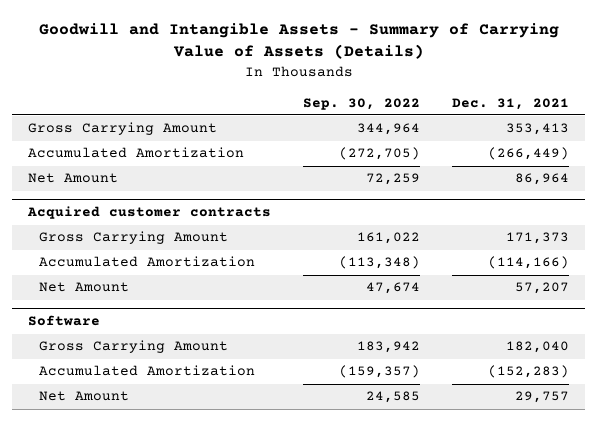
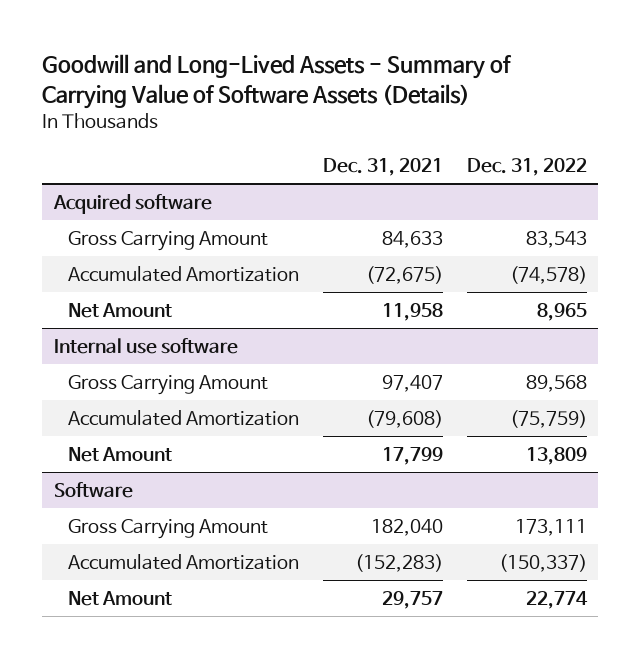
- Goodwill and Intangible Assets - Summary of Carrying Value of Assets (Details)
+ Goodwill and Long-Lived Assets - Summary of Carrying Value of Software Assets (Details)
- | Sep. 30, 2022 | Dec. 31, 2021
+ | Dec. 31, 2021 | Dec. 31, 2022
- Gross Carrying Amount | 344,964 | 353,413
- Accumulated Amortization | (272,705) | (266,449)
- Net Amount | 72,259 | 86,964
- Acquired customer contracts
- Gross Carrying Amount | 161,022 | 171,373
- Accumulated Amortization | (113,348) | (114,166)
- Net Amount | 47,674 | 57,207
+ Acquired software
+ Gross Carrying Amount | 84,633 | 83,543
+ Accumulated Amortization | (72,675) | (74,578)
+ Net Amount | 11,958 | 8,965
+ Internal use software
+ Gross Carrying Amount | 97,407 | 89,568
+ Accumulated Amortization | (79,608) | (75,759)
+ Net Amount | 17,799 | 13,809

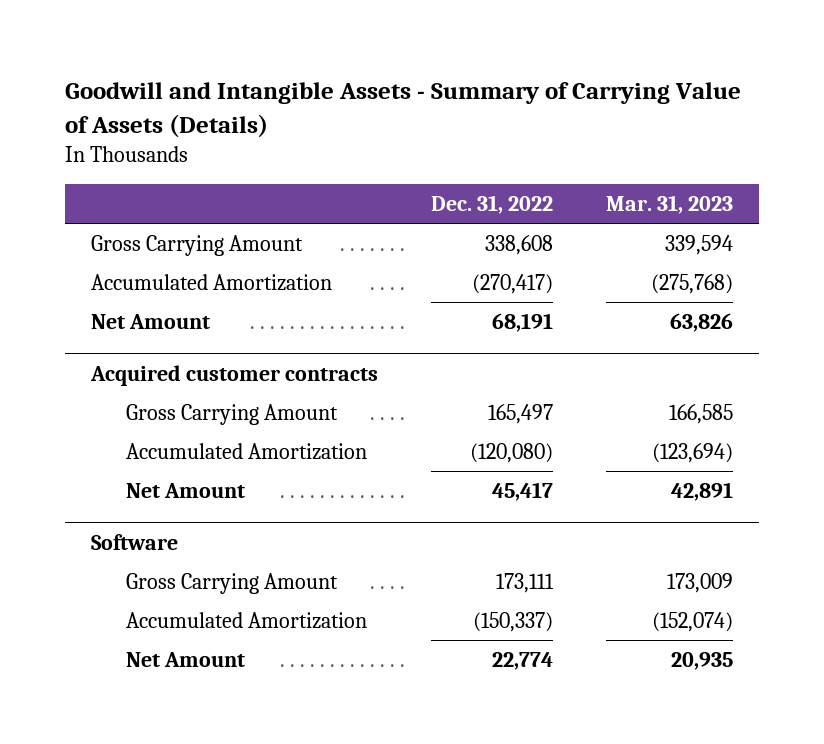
- Goodwill and Long-Lived Assets - Summary of Carrying Value of Software Assets (Details)
+ Goodwill and Intangible Assets - Summary of Carrying Value of Assets (Details)
- | Dec. 31, 2021 | Dec. 31, 2022
+ | Dec. 31, 2022 | Mar. 31, 2023
- Acquired software
- Gross Carrying Amount | 84,633 | 83,543
- Accumulated Amortization | (72,675) | (74,578)
- Net Amount | 11,958 | 8,965
- Internal use software
- Gross Carrying Amount | 97,407 | 89,568
- Accumulated Amortization | (79,608) | (75,759)
- Net Amount | 17,799 | 13,809
+ Gross Carrying Amount | 338,608 | 339,594
+ Accumulated Amortization | (270,417) | (275,768)
+ Net Amount | 68,191 | 63,826
+ Acquired customer contracts
+ Gross Carrying Amount | 165,497 | 166,585
+ Accumulated Amortization | (120,080) | (123,694)
+ Net Amount | 45,417 | 42,891

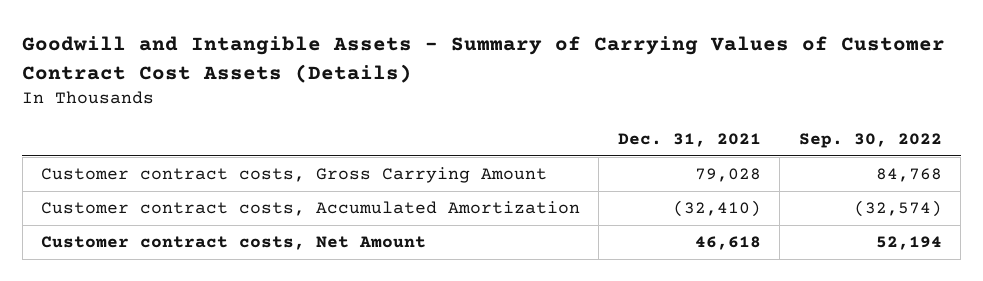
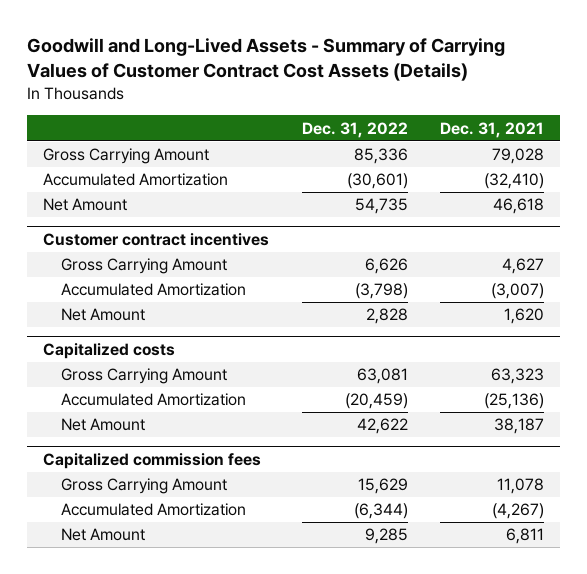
- Goodwill and Intangible Assets - Summary of Carrying Values of Customer Contract Cost Assets (Details)
+ Goodwill and Long-Lived Assets - Summary of Carrying Values of Customer Contract Cost Assets (Details)
- | Dec. 31, 2021 | Sep. 30, 2022
+ | Dec. 31, 2022 | Dec. 31, 2021
- Customer contract costs, Gross Carrying Amount | 79,028 | 84,768
- Customer contract costs, Accumulated Amortization | (32,410) | (32,574)
- Customer contract costs, Net Amount | 46,618 | 52,194
+ Gross Carrying Amount | 85,336 | 79,028
+ Accumulated Amortization | (30,601) | (32,410)
+ Net Amount | 54,735 | 46,618
+ Customer contract incentives
+ Gross Carrying Amount | 6,626 | 4,627
+ Accumulated Amortization | (3,798) | (3,007)
+ Net Amount | 2,828 | 1,620
+ Capitalized costs
+ Gross Carrying Amount | 63,081 | 63,323
+ Accumulated Amortization | (20,459) | (25,136)
+ Net Amount | 42,622 | 38,187
+ Capitalized commission fees
+ Gross Carrying Amount | 15,629 | 11,078
+ Accumulated Amortization | (6,344) | (4,267)
+ Net Amount | 9,285 | 6,811

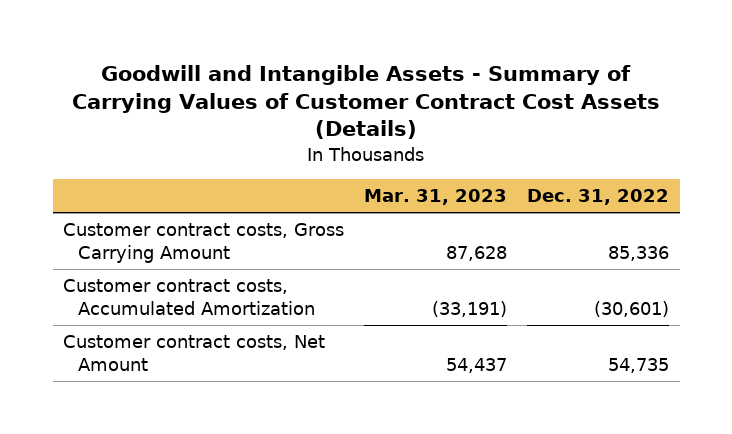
- Goodwill and Long-Lived Assets - Summary of Carrying Values of Customer Contract Cost Assets (Details)
+ Goodwill and Intangible Assets - Summary of Carrying Values of Customer Contract Cost Assets (Details)
- | Dec. 31, 2022 | Dec. 31, 2021
+ | Mar. 31, 2023 | Dec. 31, 2022
- Gross Carrying Amount | 85,336 | 79,028
- Accumulated Amortization | (30,601) | (32,410)
- Net Amount | 54,735 | 46,618
- Customer contract incentives
- Gross Carrying Amount | 6,626 | 4,627
- Accumulated Amortization | (3,798) | (3,007)
- Net Amount | 2,828 | 1,620
- Capitalized costs
- Gross Carrying Amount | 63,081 | 63,323
- Accumulated Amortization | (20,459) | (25,136)
- Net Amount | 42,622 | 38,187
- Capitalized commission fees
- Gross Carrying Amount | 15,629 | 11,078
- Accumulated Amortization | (6,344) | (4,267)
- Net Amount | 9,285 | 6,811
+ Customer contract costs, Gross Carrying Amount | 87,628 | 85,336
+ Customer contract costs, Accumulated Amortization | (33,191) | (30,601)
+ Customer contract costs, Net Amount | 54,437 | 54,735

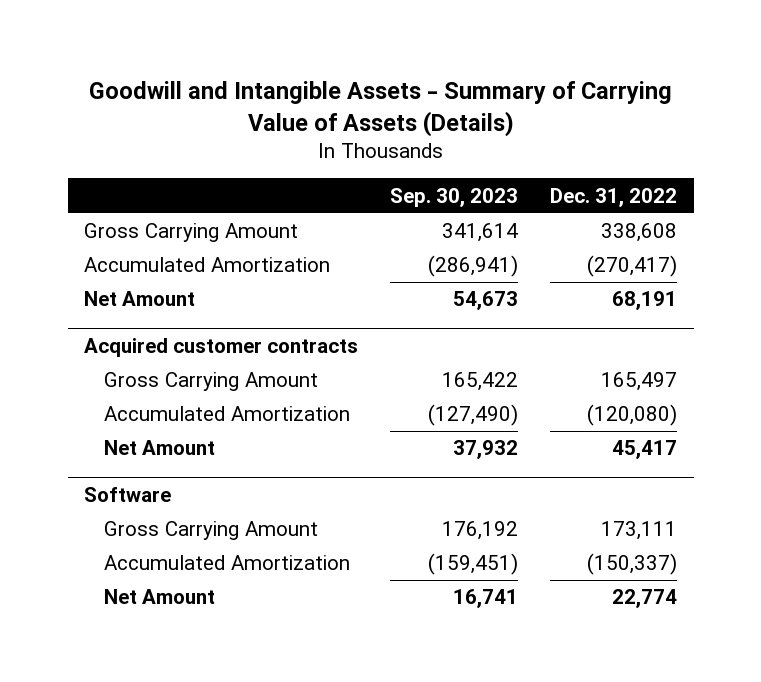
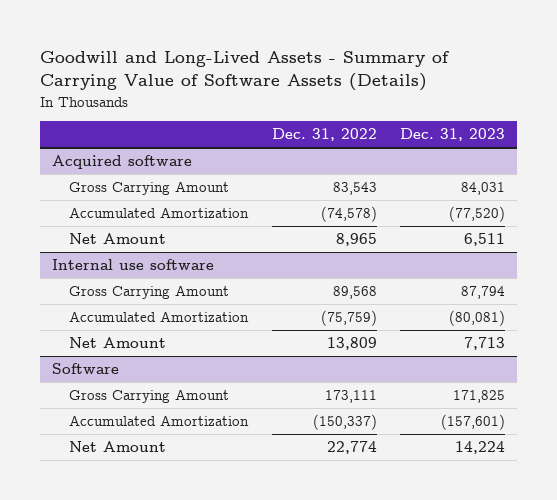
- Goodwill and Intangible Assets - Summary of Carrying Value of Assets (Details)
+ Goodwill and Long-Lived Assets - Summary of Carrying Value of Software Assets (Details)
- | Sep. 30, 2023 | Dec. 31, 2022
+ | Dec. 31, 2022 | Dec. 31, 2023
- Gross Carrying Amount | 341,614 | 338,608
- Accumulated Amortization | (286,941) | (270,417)
- Net Amount | 54,673 | 68,191
- Acquired customer contracts
- Gross Carrying Amount | 165,422 | 165,497
- Accumulated Amortization | (127,490) | (120,080)
- Net Amount | 37,932 | 45,417
+ Acquired software
+ Gross Carrying Amount | 83,543 | 84,031
+ Accumulated Amortization | (74,578) | (77,520)
+ Net Amount | 8,965 | 6,511
+ Internal use software
+ Gross Carrying Amount | 89,568 | 87,794
+ Accumulated Amortization | (75,759) | (80,081)
+ Net Amount | 13,809 | 7,713

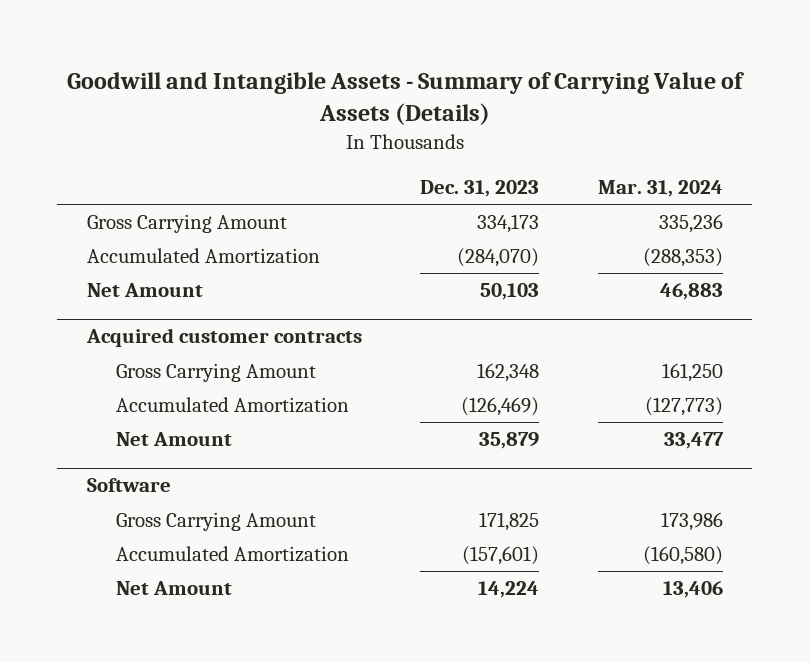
- Goodwill and Long-Lived Assets - Summary of Carrying Value of Software Assets (Details)
+ Goodwill and Intangible Assets - Summary of Carrying Value of Assets (Details)
- | Dec. 31, 2022 | Dec. 31, 2023
+ | Dec. 31, 2023 | Mar. 31, 2024
- Acquired software
- Gross Carrying Amount | 83,543 | 84,031
- Accumulated Amortization | (74,578) | (77,520)
- Net Amount | 8,965 | 6,511
- Internal use software
- Gross Carrying Amount | 89,568 | 87,794
- Accumulated Amortization | (75,759) | (80,081)
- Net Amount | 13,809 | 7,713
+ Gross Carrying Amount | 334,173 | 335,236
+ Accumulated Amortization | (284,070) | (288,353)
+ Net Amount | 50,103 | 46,883
+ Acquired customer contracts
+ Gross Carrying Amount | 162,348 | 161,250
+ Accumulated Amortization | (126,469) | (127,773)
+ Net Amount | 35,879 | 33,477

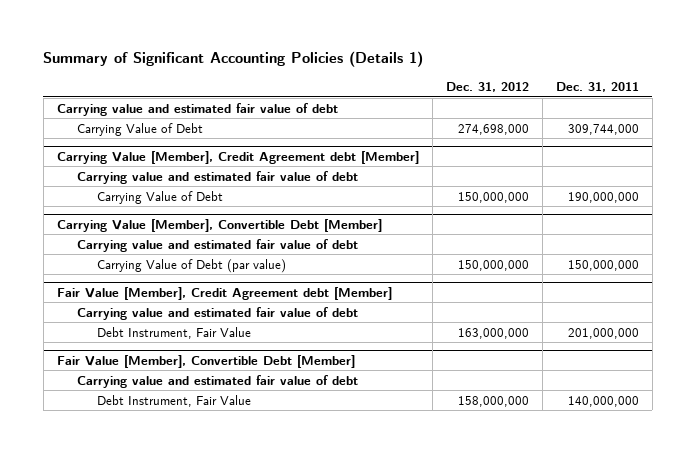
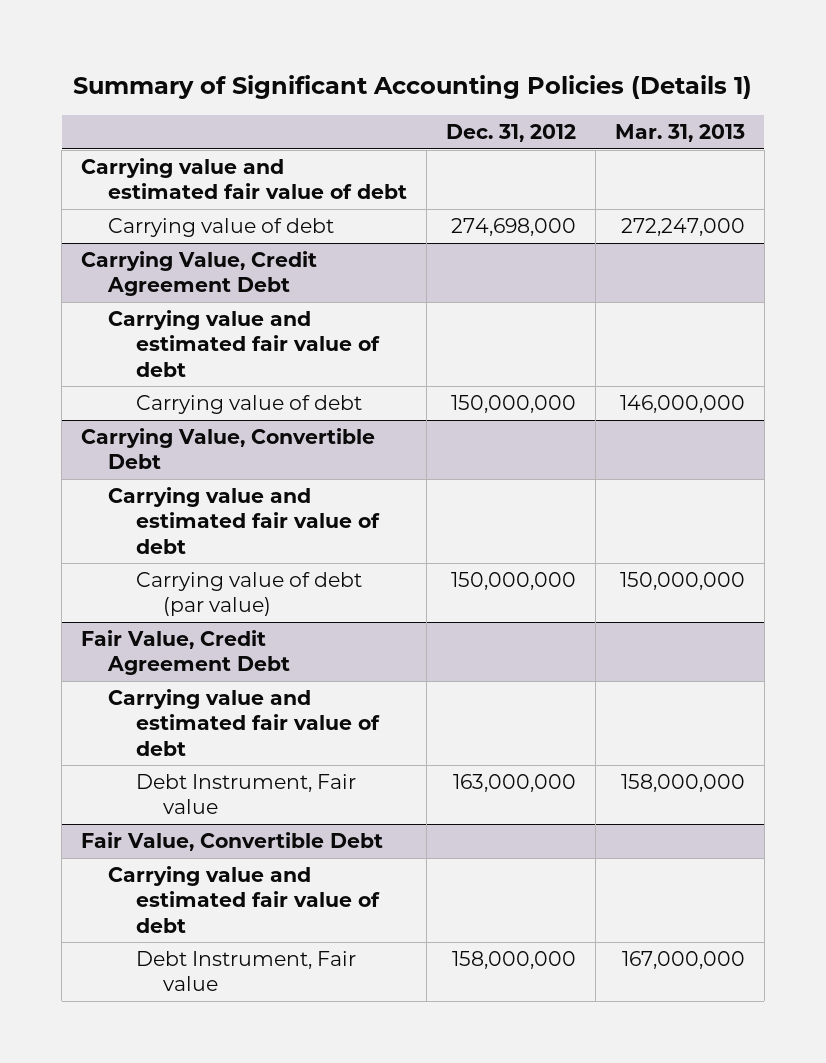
- | Dec. 31, 2012 | Dec. 31, 2011
+ | Dec. 31, 2012 | Mar. 31, 2013
- Carrying Value of Debt | 274,698,000 | 309,744,000
- Carrying Value [Member], Credit Agreement debt [Member]
+ Carrying value of debt | 274,698,000 | 272,247,000
+ Carrying Value, Credit Agreement Debt
- Carrying Value of Debt | 150,000,000 | 190,000,000
- Carrying Value [Member], Convertible Debt [Member]
+ Carrying value of debt | 150,000,000 | 146,000,000
+ Carrying Value, Convertible Debt
- Carrying Value of Debt (par value) | 150,000,000 | 150,000,000
- Fair Value [Member], Credit Agreement debt [Member]
+ Carrying value of debt (par value) | 150,000,000 | 150,000,000
+ Fair Value, Credit Agreement Debt
- Debt Instrument, Fair Value | 163,000,000 | 201,000,000
- Fair Value [Member], Convertible Debt [Member]
+ Debt Instrument, Fair value | 163,000,000 | 158,000,000
+ Fair Value, Convertible Debt
- Debt Instrument, Fair Value | 158,000,000 | 140,000,000
+ Debt Instrument, Fair value | 158,000,000 | 167,000,000

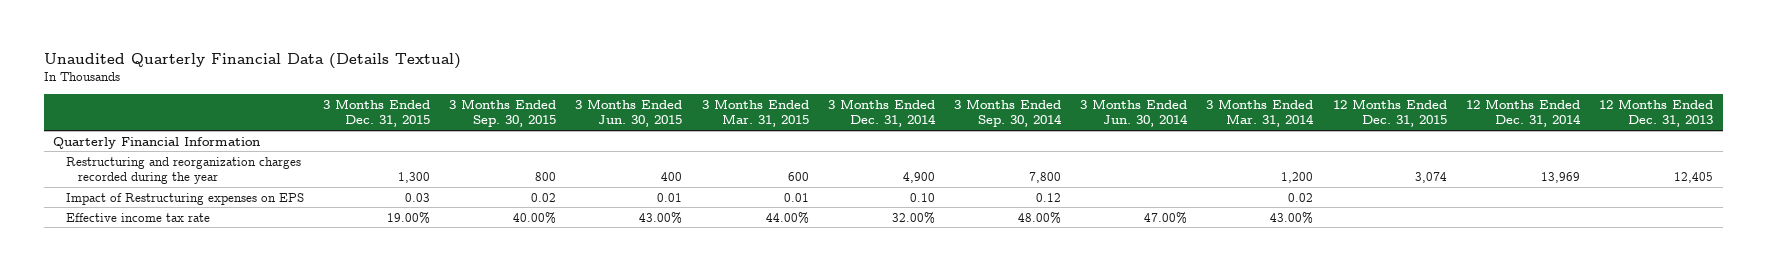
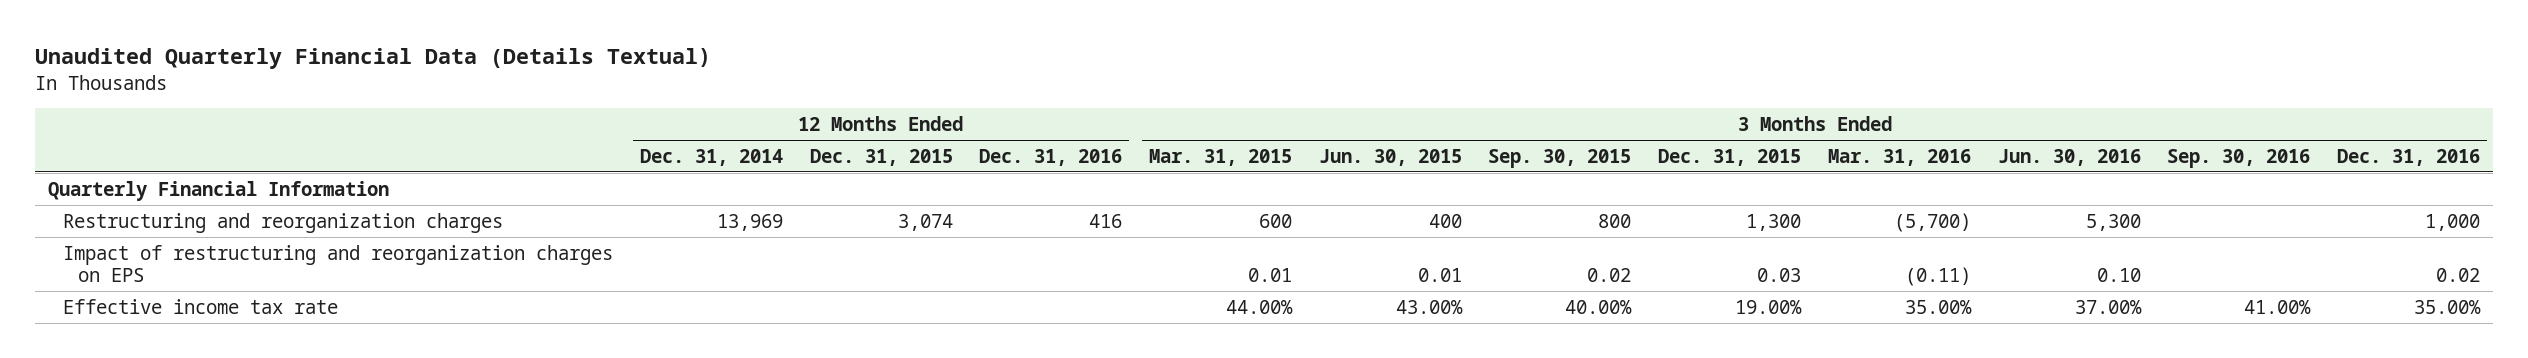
- | 3 Months Ended Dec. 31, 2015 | 3 Months Ended Sep. 30, 2015 | 3 Months Ended Jun. 30, 2015 | 3 Months Ended Mar. 31, 2015 | 3 Months Ended Dec. 31, 2014 | 3 Months Ended Sep. 30, 2014 | 3 Months Ended Jun. 30, 2014 | 3 Months Ended Mar. 31, 2014 | 12 Months Ended Dec. 31, 2015 | 12 Months Ended Dec. 31, 2014 | 12 Months Ended Dec. 31, 2013
+ | 12 Months Ended Dec. 31, 2014 | 12 Months Ended Dec. 31, 2015 | 12 Months Ended Dec. 31, 2016 | 3 Months Ended Mar. 31, 2015 | 3 Months Ended Jun. 30, 2015 | 3 Months Ended Sep. 30, 2015 | 3 Months Ended Dec. 31, 2015 | 3 Months Ended Mar. 31, 2016 | 3 Months Ended Jun. 30, 2016 | 3 Months Ended Sep. 30, 2016 | 3 Months Ended Dec. 31, 2016
- Restructuring and reorganization charges recorded during the year | 1,300 | 800 | 400 | 600 | 4,900 | 7,800 | | 1,200 | 3,074 | 13,969 | 12,405
- Impact of Restructuring expenses on EPS | 0.03 | 0.02 | 0.01 | 0.01 | 0.10 | 0.12 | | 0.02 | | |
+ Restructuring and reorganization charges | 13,969 | 3,074 | 416 | 600 | 400 | 800 | 1,300 | (5,700) | 5,300 | | 1,000
+ Impact of restructuring and reorganization charges on EPS | | | | 0.01 | 0.01 | 0.02 | 0.03 | (0.11) | 0.10 | | 0.02

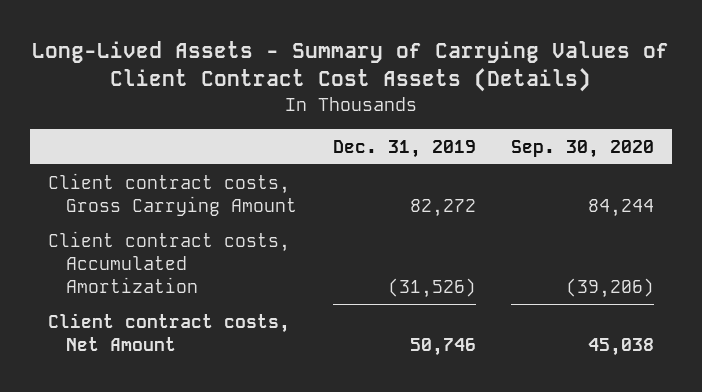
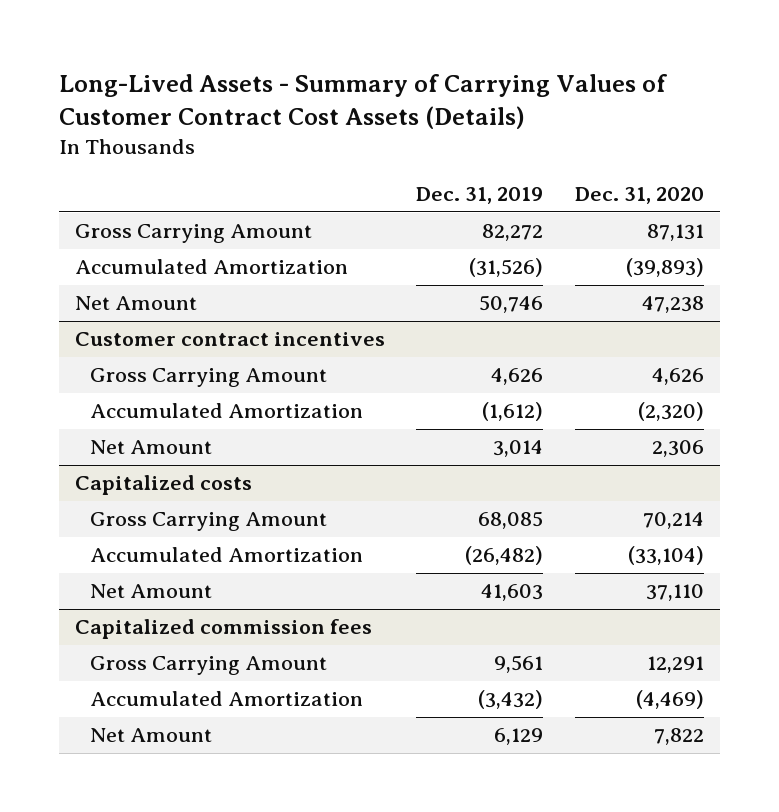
- Long-Lived Assets - Summary of Carrying Values of Client Contract Cost Assets (Details)
+ Long-Lived Assets - Summary of Carrying Values of Customer Contract Cost Assets (Details)
- | Dec. 31, 2019 | Sep. 30, 2020
+ | Dec. 31, 2019 | Dec. 31, 2020
- Client contract costs, Gross Carrying Amount | 82,272 | 84,244
- Client contract costs, Accumulated Amortization | (31,526) | (39,206)
- Client contract costs, Net Amount | 50,746 | 45,038
+ Gross Carrying Amount | 82,272 | 87,131
+ Accumulated Amortization | (31,526) | (39,893)
+ Net Amount | 50,746 | 47,238
+ Customer contract incentives
+ Gross Carrying Amount | 4,626 | 4,626
+ Accumulated Amortization | (1,612) | (2,320)
+ Net Amount | 3,014 | 2,306
+ Capitalized costs
+ Gross Carrying Amount | 68,085 | 70,214
+ Accumulated Amortization | (26,482) | (33,104)
+ Net Amount | 41,603 | 37,110
+ Capitalized commission fees
+ Gross Carrying Amount | 9,561 | 12,291
+ Accumulated Amortization | (3,432) | (4,469)
+ Net Amount | 6,129 | 7,822

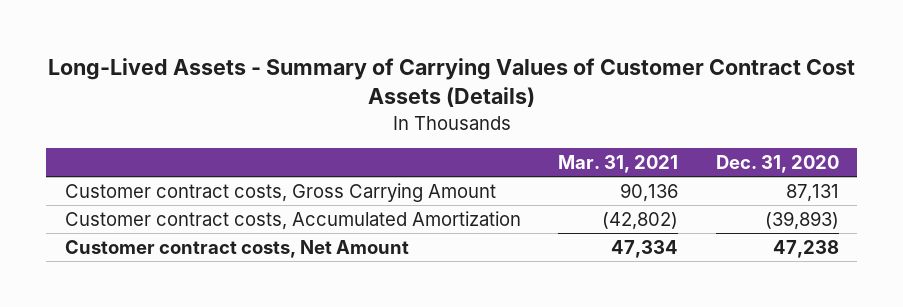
- | Dec. 31, 2019 | Dec. 31, 2020
+ | Mar. 31, 2021 | Dec. 31, 2020
- Gross Carrying Amount | 82,272 | 87,131
- Accumulated Amortization | (31,526) | (39,893)
- Net Amount | 50,746 | 47,238
- Customer contract incentives
- Gross Carrying Amount | 4,626 | 4,626
- Accumulated Amortization | (1,612) | (2,320)
- Net Amount | 3,014 | 2,306
- Capitalized costs
- Gross Carrying Amount | 68,085 | 70,214
- Accumulated Amortization | (26,482) | (33,104)
- Net Amount | 41,603 | 37,110
- Capitalized commission fees
- Gross Carrying Amount | 9,561 | 12,291
- Accumulated Amortization | (3,432) | (4,469)
- Net Amount | 6,129 | 7,822
+ Customer contract costs, Gross Carrying Amount | 90,136 | 87,131
+ Customer contract costs, Accumulated Amortization | (42,802) | (39,893)
+ Customer contract costs, Net Amount | 47,334 | 47,238

